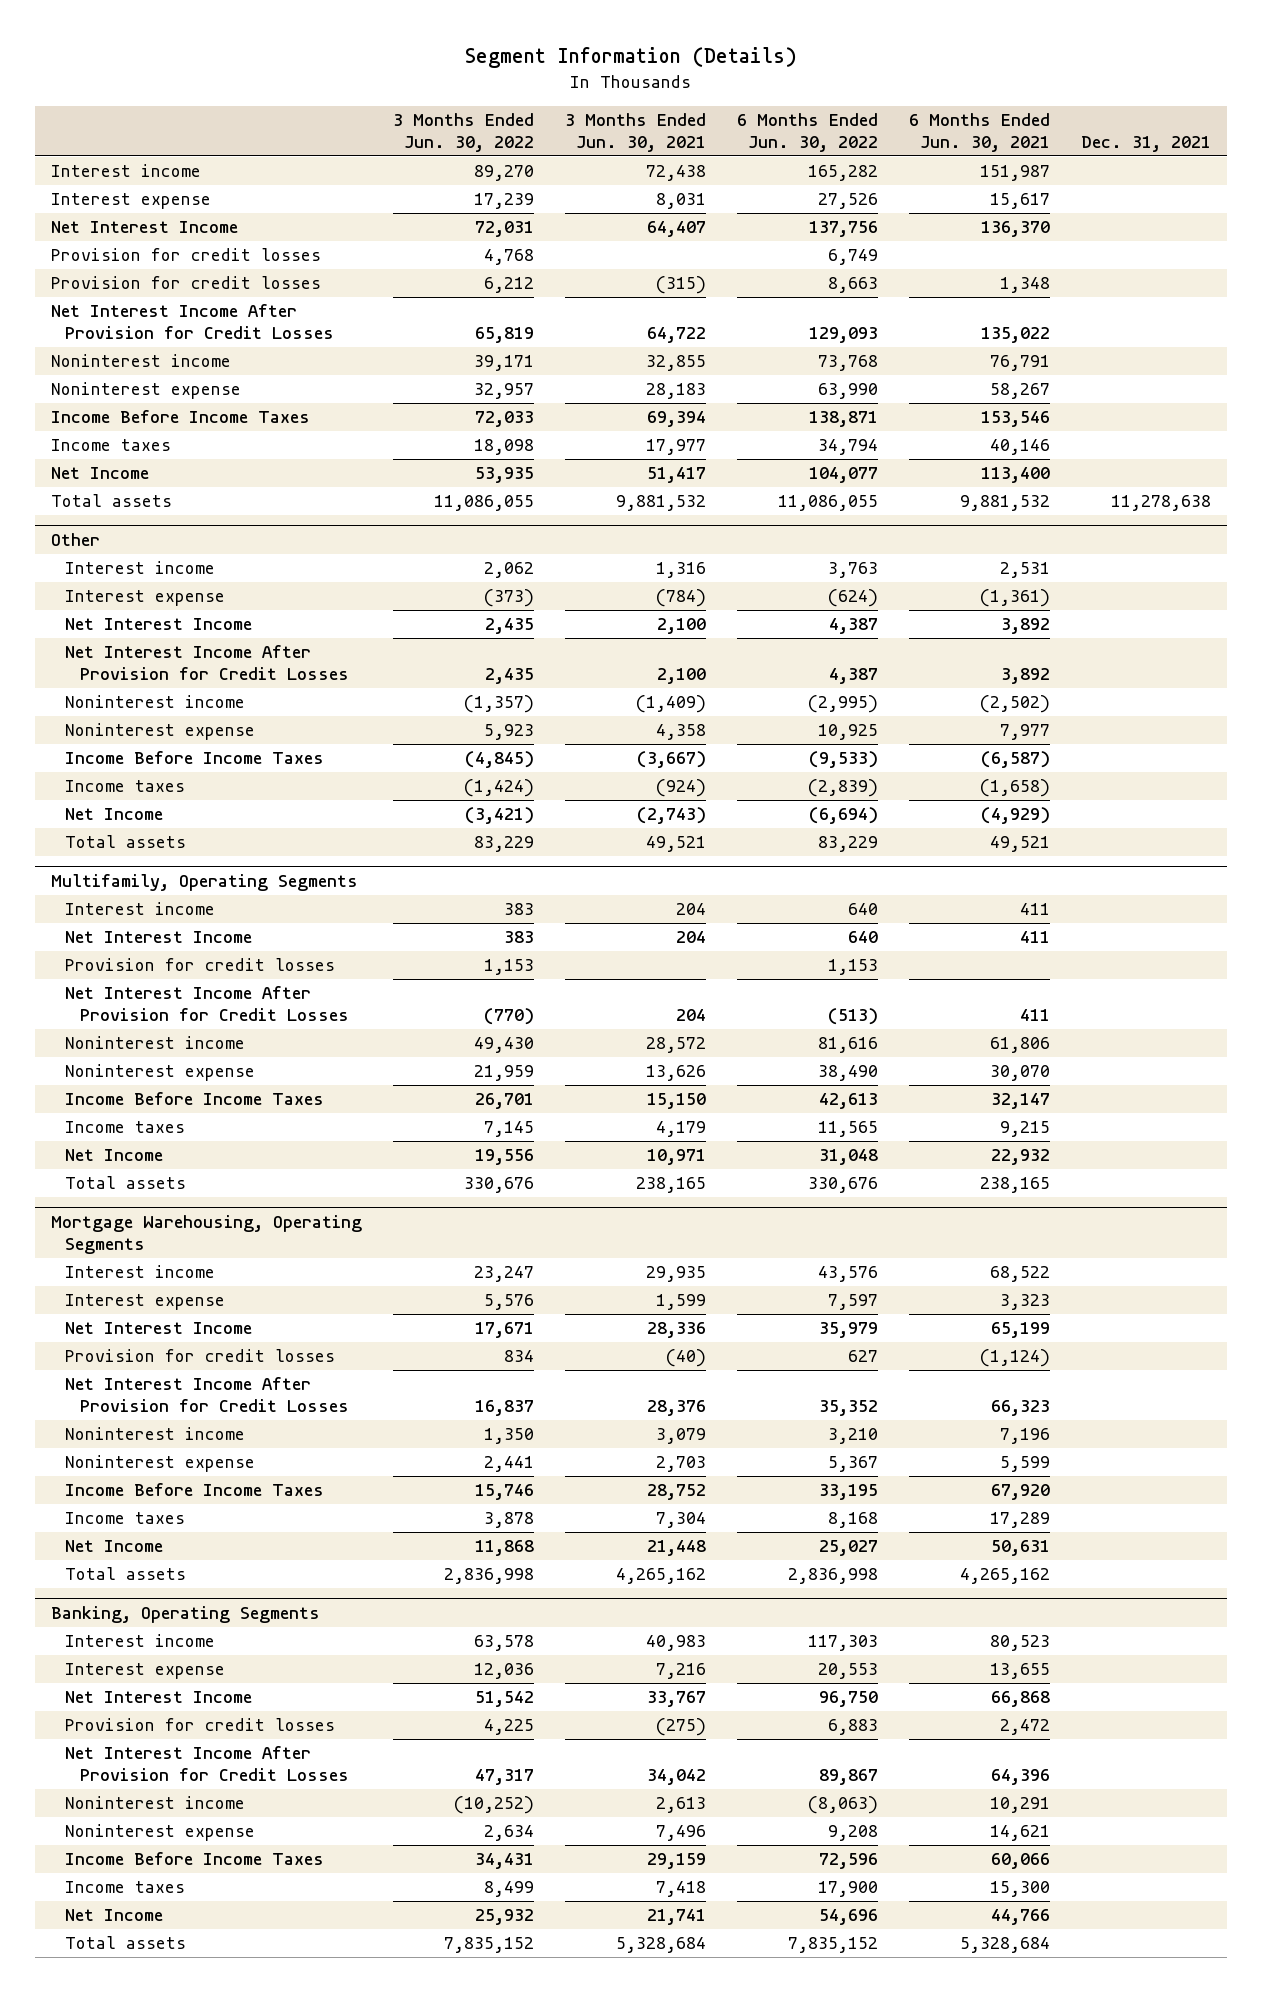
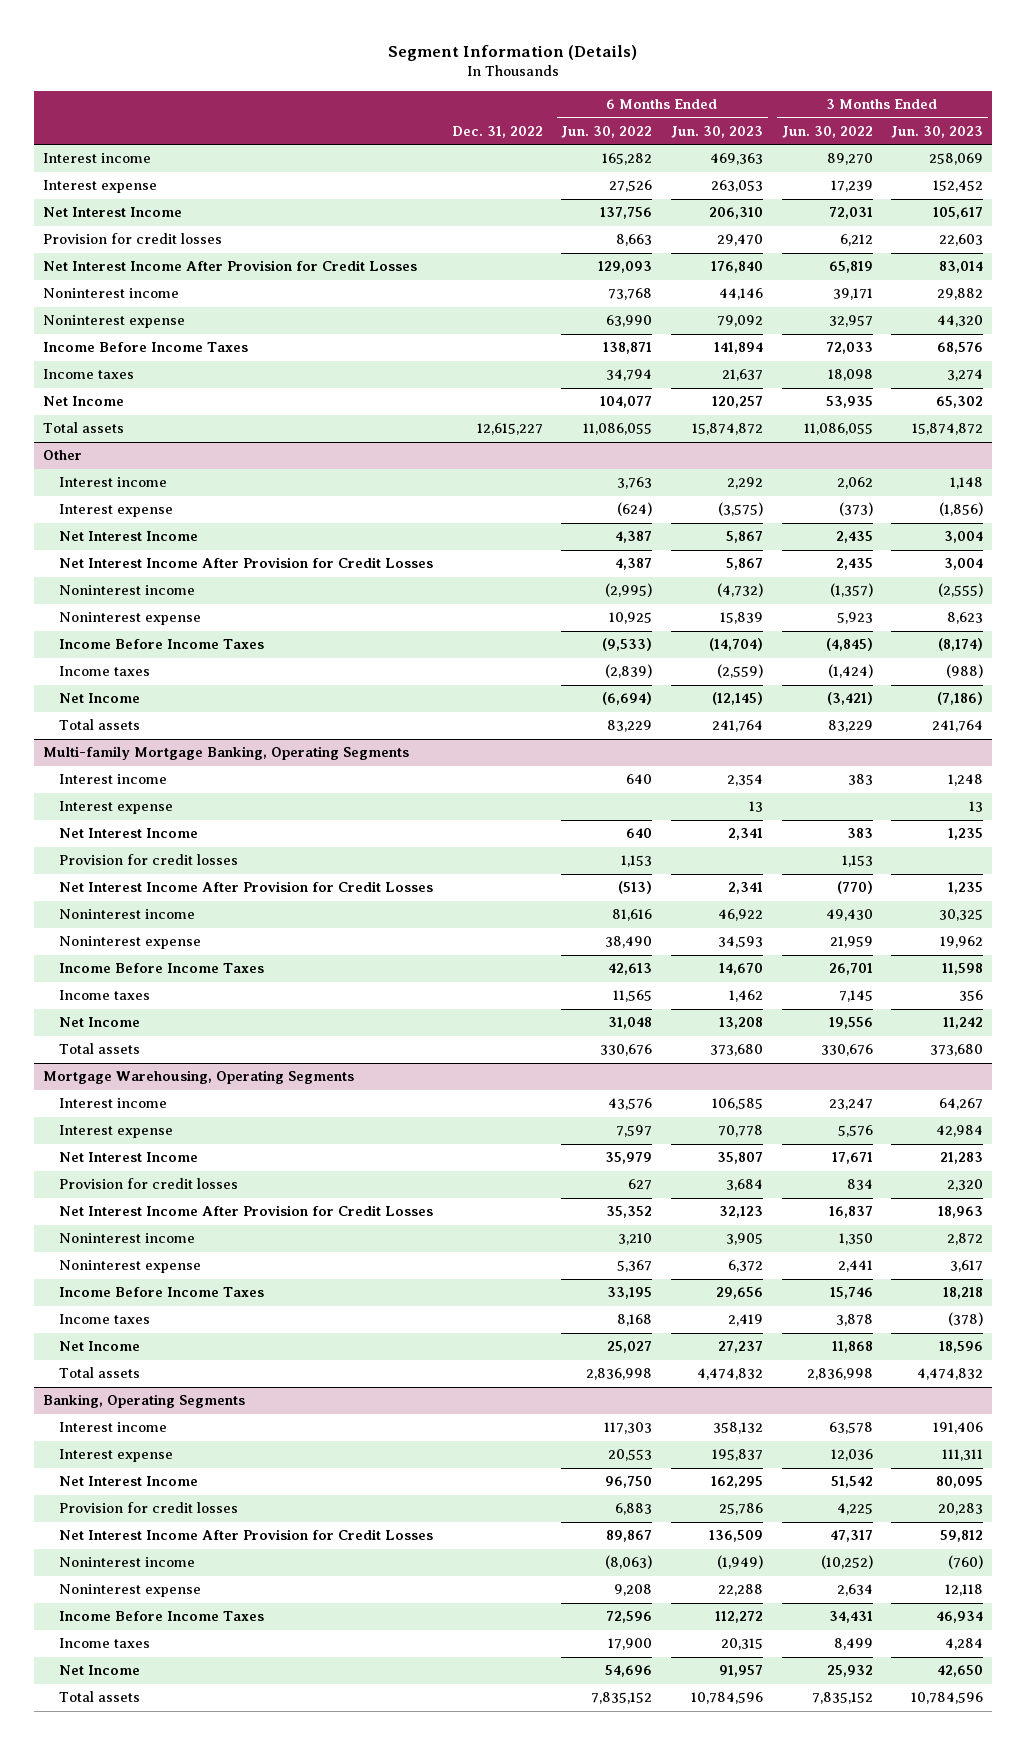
- | 3 Months Ended Jun. 30, 2022 | 3 Months Ended Jun. 30, 2021 | 6 Months Ended Jun. 30, 2022 | 6 Months Ended Jun. 30, 2021 | Dec. 31, 2021
+ | Dec. 31, 2022 | 6 Months Ended Jun. 30, 2022 | 6 Months Ended Jun. 30, 2023 | 3 Months Ended Jun. 30, 2022 | 3 Months Ended Jun. 30, 2023
- Provision for credit losses | 4,768 | | 6,749 | |
- Multifamily, Operating Segments
+ Multi-family Mortgage Banking, Operating Segments
+ Interest expense | | | 13 | | 13

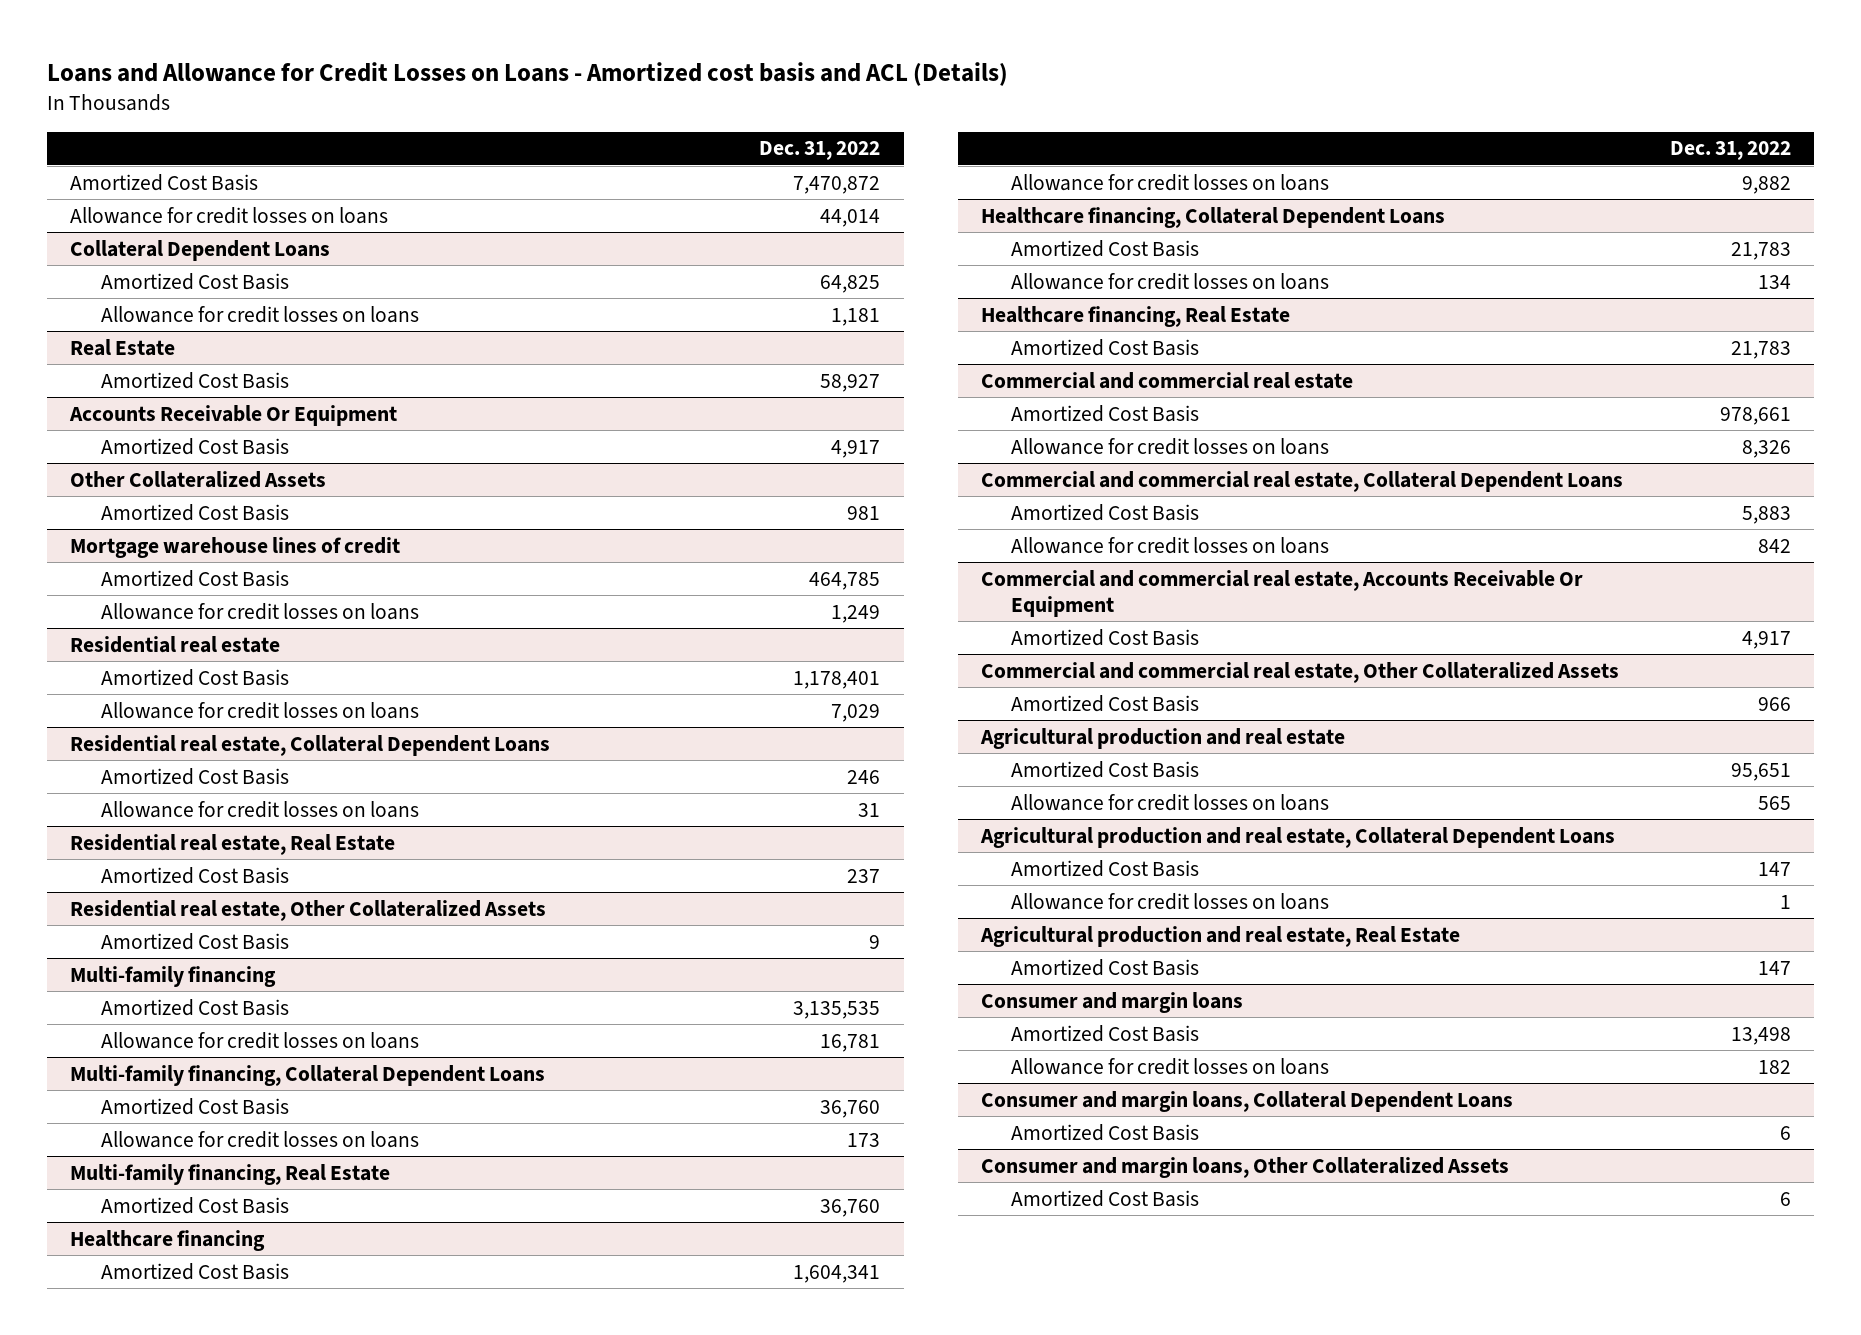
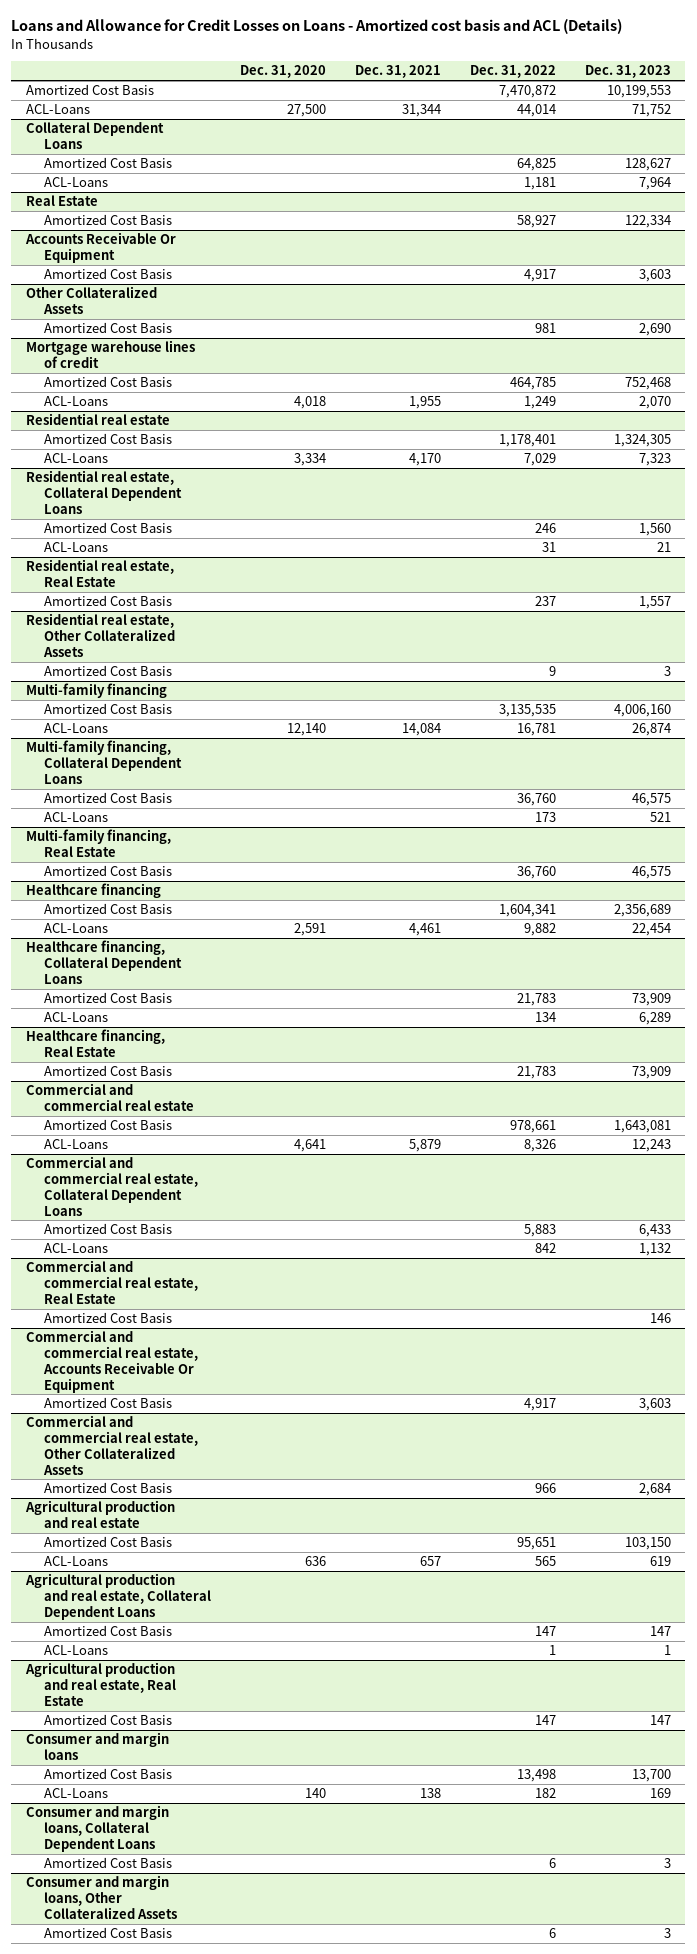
- | Dec. 31, 2022
+ | Dec. 31, 2020 | Dec. 31, 2021 | Dec. 31, 2022 | Dec. 31, 2023
- Allowance for credit losses on loans | 44,014
+ ACL-Loans | 27,500 | 31,344 | 44,014 | 71,752
@ Collateral Dependent Loans
- Allowance for credit losses on loans | 1,181
+ ACL-Loans | | | 1,181 | 7,964
@ Mortgage warehouse lines of credit
- Allowance for credit losses on loans | 1,249
+ ACL-Loans | 4,018 | 1,955 | 1,249 | 2,070
@ Residential real estate
- Allowance for credit losses on loans | 7,029
+ ACL-Loans | 3,334 | 4,170 | 7,029 | 7,323
@ Residential real estate, Collateral Dependent Loans
- Allowance for credit losses on loans | 31
+ ACL-Loans | | | 31 | 21
@ Multi-family financing
- Allowance for credit losses on loans | 16,781
+ ACL-Loans | 12,140 | 14,084 | 16,781 | 26,874
@ Multi-family financing, Collateral Dependent Loans
- Allowance for credit losses on loans | 173
+ ACL-Loans | | | 173 | 521
@ Healthcare financing
- Allowance for credit losses on loans | 9,882
+ ACL-Loans | 2,591 | 4,461 | 9,882 | 22,454
@ Healthcare financing, Collateral Dependent Loans
- Allowance for credit losses on loans | 134
+ ACL-Loans | | | 134 | 6,289
@ Commercial and commercial real estate
- Allowance for credit losses on loans | 8,326
+ ACL-Loans | 4,641 | 5,879 | 8,326 | 12,243
@ Commercial and commercial real estate, Collateral Dependent Loans
- Allowance for credit losses on loans | 842
+ ACL-Loans | | | 842 | 1,132
+ Commercial and commercial real estate, Real Estate
+ Amortized Cost Basis | | | | 146
@ Agricultural production and real estate
- Allowance for credit losses on loans | 565
+ ACL-Loans | 636 | 657 | 565 | 619
@ Agricultural production and real estate, Collateral Dependent Loans
- Allowance for credit losses on loans | 1
+ ACL-Loans | | | 1 | 1
@ Consumer and margin loans
- Allowance for credit losses on loans | 182
+ ACL-Loans | 140 | 138 | 182 | 169

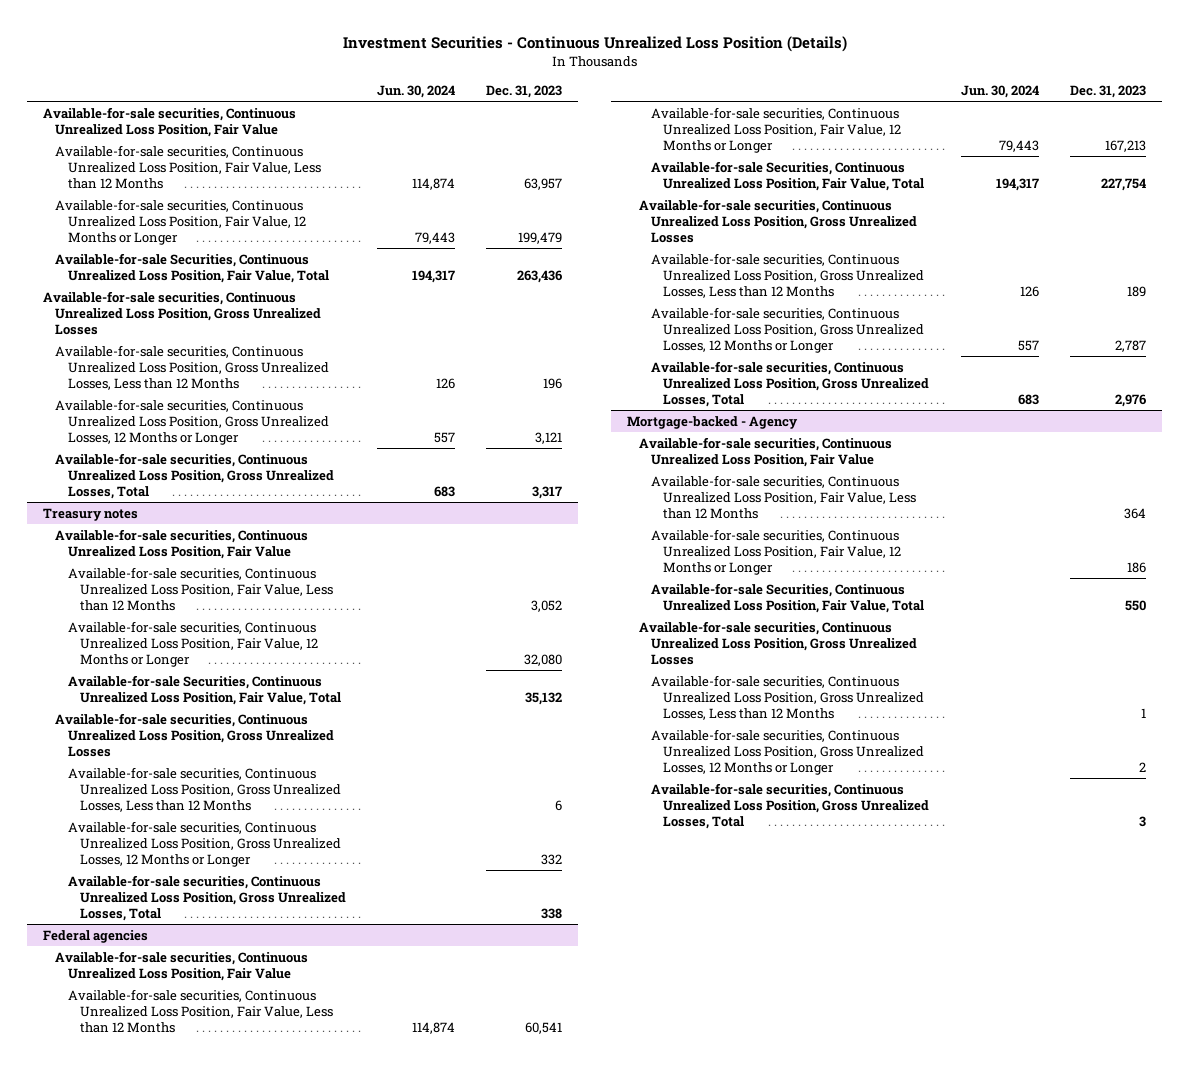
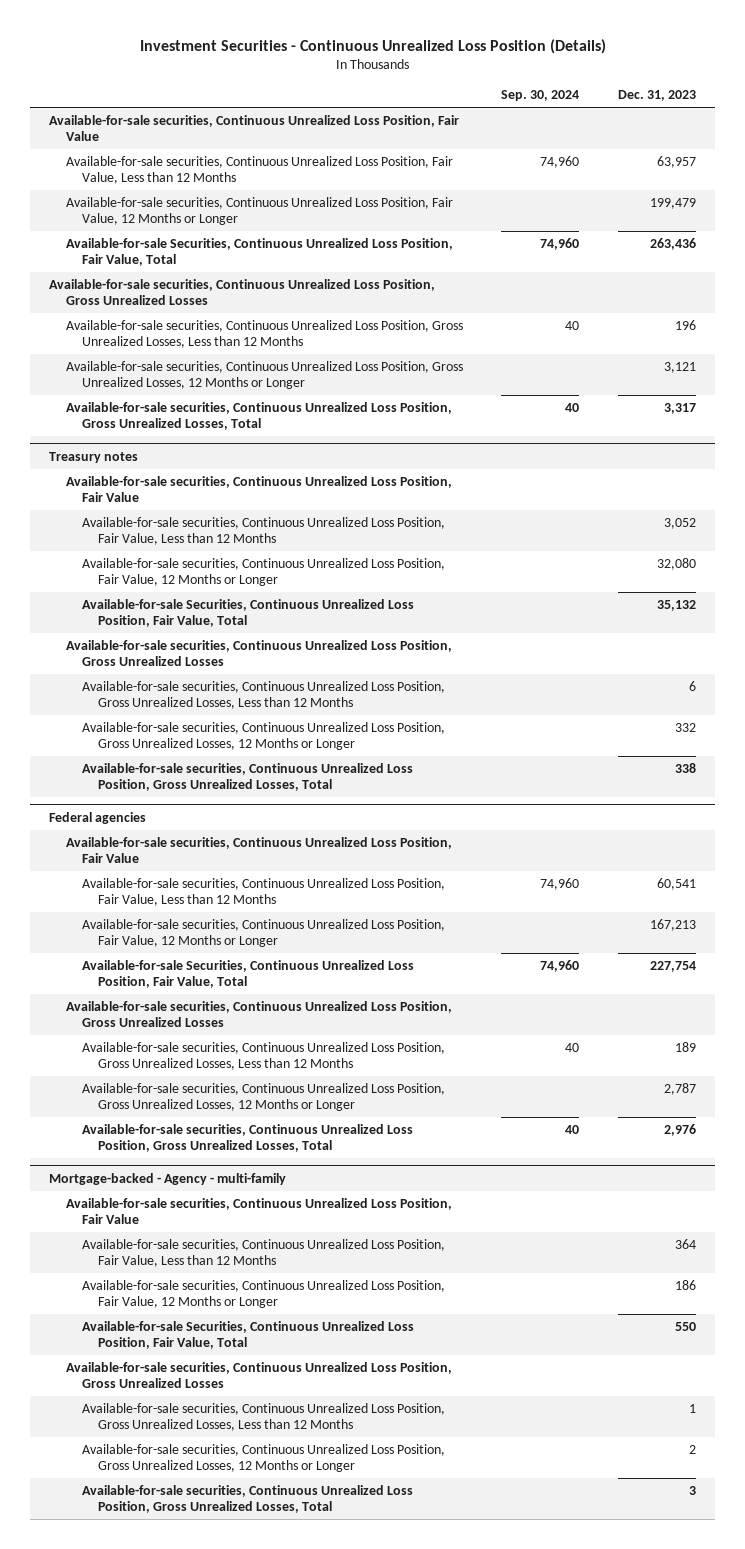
- | Jun. 30, 2024 | Dec. 31, 2023
+ | Sep. 30, 2024 | Dec. 31, 2023
- Mortgage-backed - Agency
+ Mortgage-backed - Agency - multi-family

